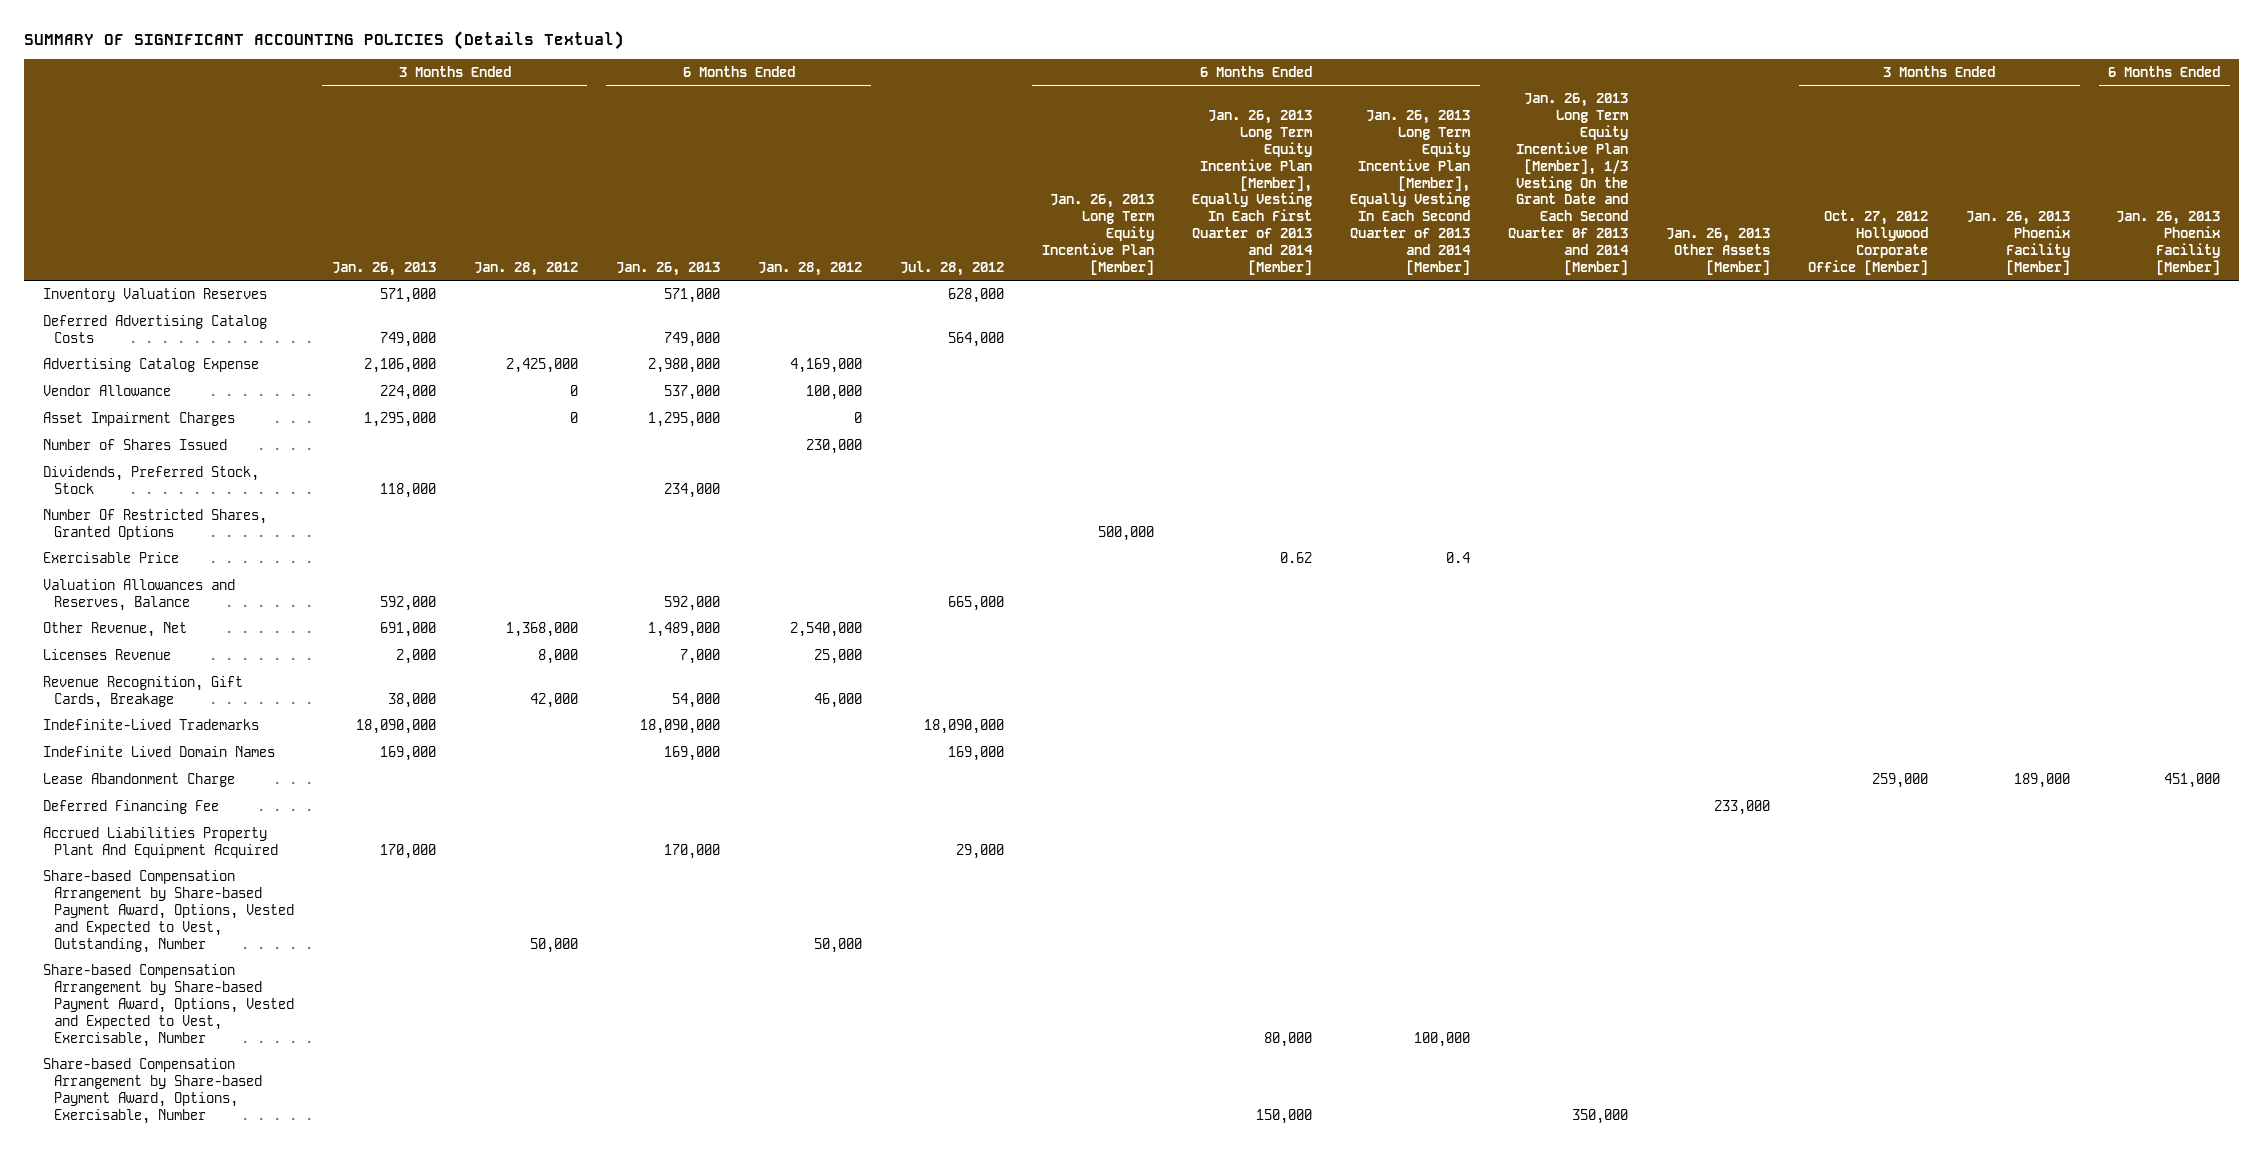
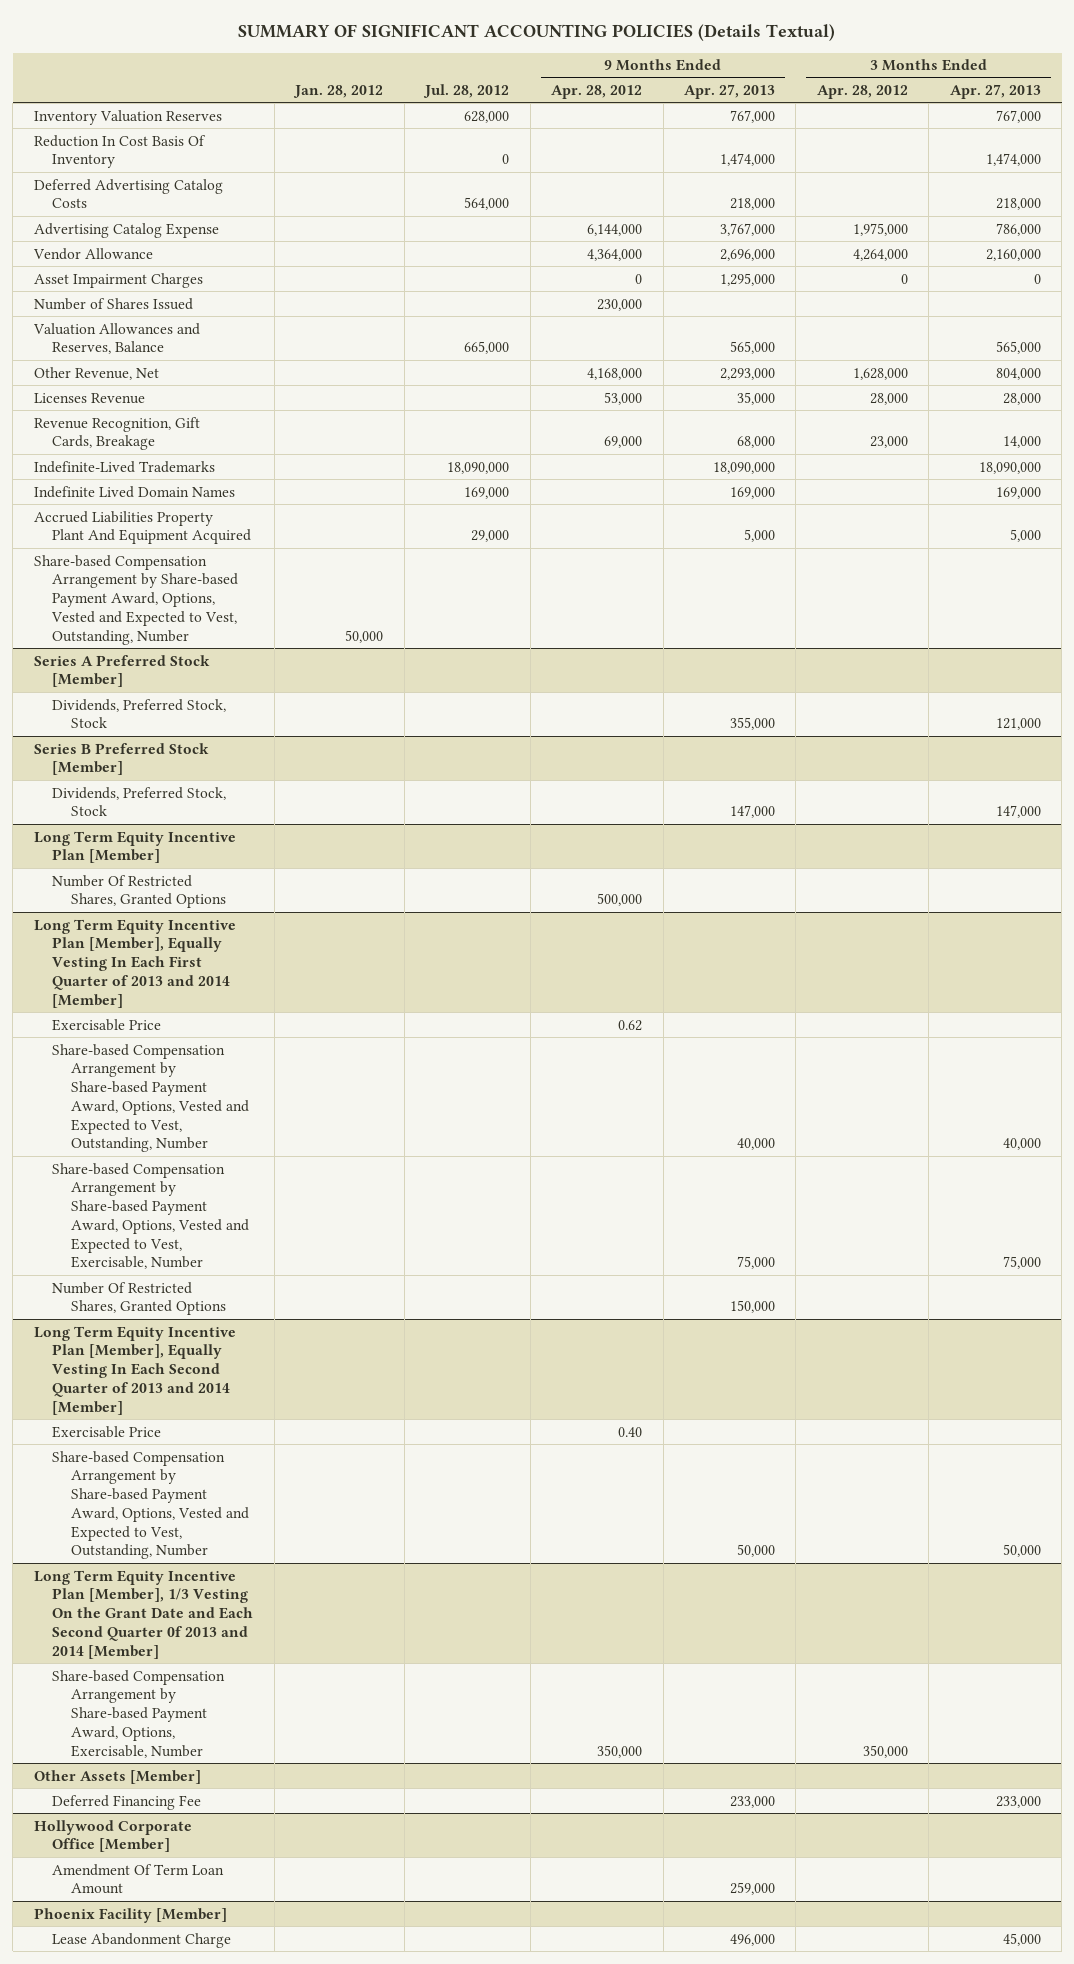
- | 3 Months Ended Jan. 26, 2013 | 3 Months Ended Jan. 28, 2012 | 6 Months Ended Jan. 26, 2013 | 6 Months Ended Jan. 28, 2012 | Jul. 28, 2012 | 6 Months Ended Jan. 26, 2013 Long Term Equity Incentive Plan [Member] | 6 Months Ended Jan. 26, 2013 Long Term Equity Incentive Plan [Member], Equally Vesting In Each First Quarter of 2013 and 2014 [Member] | 6 Months Ended Jan. 26, 2013 Long Term Equity Incentive Plan [Member], Equally Vesting In Each Second Quarter of 2013 and 2014 [Member] | Jan. 26, 2013 Long Term Equity Incentive Plan [Member], 1/3 Vesting On the Grant Date and Each Second Quarter 0f 2013 and 2014 [Member] | Jan. 26, 2013 Other Assets [Member] | 3 Months Ended Oct. 27, 2012 Hollywood Corporate Office [Member] | 3 Months Ended Jan. 26, 2013 Phoenix Facility [Member] | 6 Months Ended Jan. 26, 2013 Phoenix Facility [Member]
+ | Jan. 28, 2012 | Jul. 28, 2012 | 9 Months Ended Apr. 28, 2012 | 9 Months Ended Apr. 27, 2013 | 3 Months Ended Apr. 28, 2012 | 3 Months Ended Apr. 27, 2013
+ Reduction In Cost Basis Of Inventory | | 0 | | 1,474,000 | | 1,474,000
- Dividends, Preferred Stock, Stock | 118,000 | | 234,000 | | | | | | | | | |
- Number Of Restricted Shares, Granted Options | | | | | | 500,000 | | | | | | |
- Exercisable Price | | | | | | | 0.62 | 0.4 | | | | |
- Lease Abandonment Charge | | | | | | | | | | | 259,000 | 189,000 | 451,000
- Deferred Financing Fee | | | | | | | | | | 233,000 | | |
- Share-based Compensation Arrangement by Share-based Payment Award, Options, Vested and Expected to Vest, Exercisable, Number | | | | | | | 80,000 | 100,000 | | | | |
- Share-based Compensation Arrangement by Share-based Payment Award, Options, Exercisable, Number | | | | | | | 150,000 | | 350,000 | | | |
+ Series A Preferred Stock [Member]
+ Dividends, Preferred Stock, Stock | | | | 355,000 | | 121,000
+ Series B Preferred Stock [Member]
+ Dividends, Preferred Stock, Stock | | | | 147,000 | | 147,000
+ Long Term Equity Incentive Plan [Member]
+ Number Of Restricted Shares, Granted Options | | | 500,000 | | |
+ Long Term Equity Incentive Plan [Member], Equally Vesting In Each First Quarter of 2013 and 2014 [Member]
+ Exercisable Price | | | 0.62 | | |
+ Share-based Compensation Arrangement by Share-based Payment Award, Options, Vested and Expected to Vest, Outstanding, Number | | | | 40,000 | | 40,000
+ Share-based Compensation Arrangement by Share-based Payment Award, Options, Vested and Expected to Vest, Exercisable, Number | | | | 75,000 | | 75,000
+ Number Of Restricted Shares, Granted Options | | | | 150,000 | |
+ Long Term Equity Incentive Plan [Member], Equally Vesting In Each Second Quarter of 2013 and 2014 [Member]
+ Exercisable Price | | | 0.40 | | |
+ Share-based Compensation Arrangement by Share-based Payment Award, Options, Vested and Expected to Vest, Outstanding, Number | | | | 50,000 | | 50,000
+ Long Term Equity Incentive Plan [Member], 1/3 Vesting On the Grant Date and Each Second Quarter 0f 2013 and 2014 [Member]
+ Share-based Compensation Arrangement by Share-based Payment Award, Options, Exercisable, Number | | | 350,000 | | 350,000 |
+ Other Assets [Member]
+ Deferred Financing Fee | | | | 233,000 | | 233,000
+ Hollywood Corporate Office [Member]
+ Amendment Of Term Loan Amount | | | | 259,000 | |
+ Phoenix Facility [Member]
+ Lease Abandonment Charge | | | | 496,000 | | 45,000

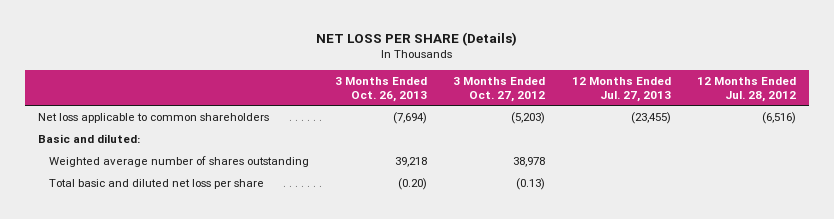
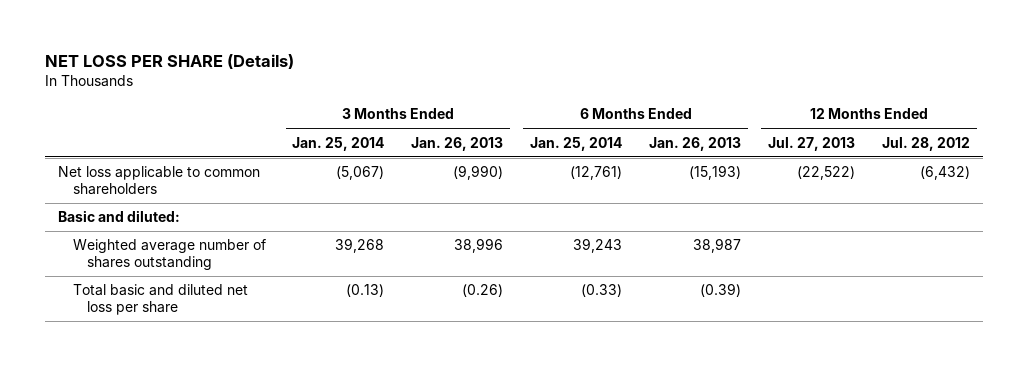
- | 3 Months Ended Oct. 26, 2013 | 3 Months Ended Oct. 27, 2012 | 12 Months Ended Jul. 27, 2013 | 12 Months Ended Jul. 28, 2012
+ | 3 Months Ended Jan. 25, 2014 | 3 Months Ended Jan. 26, 2013 | 6 Months Ended Jan. 25, 2014 | 6 Months Ended Jan. 26, 2013 | 12 Months Ended Jul. 27, 2013 | 12 Months Ended Jul. 28, 2012
- Net loss applicable to common shareholders | (7,694) | (5,203) | (23,455) | (6,516)
+ Net loss applicable to common shareholders | (5,067) | (9,990) | (12,761) | (15,193) | (22,522) | (6,432)

